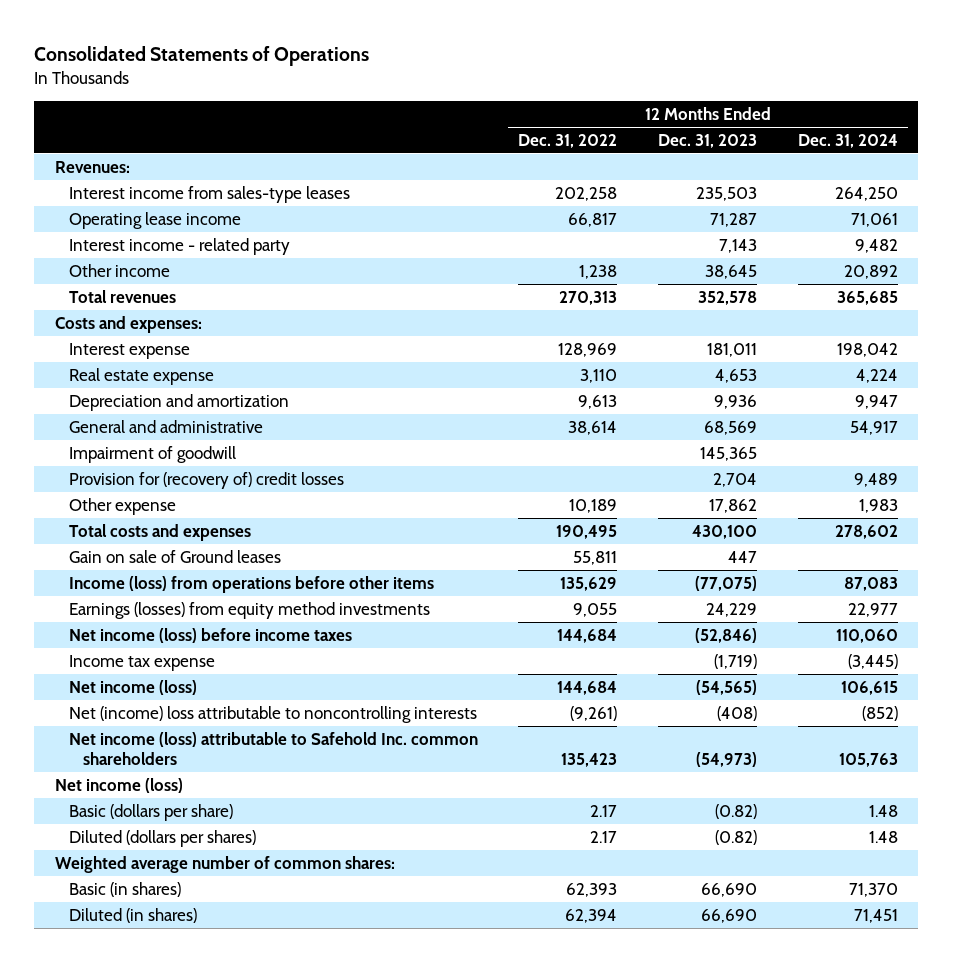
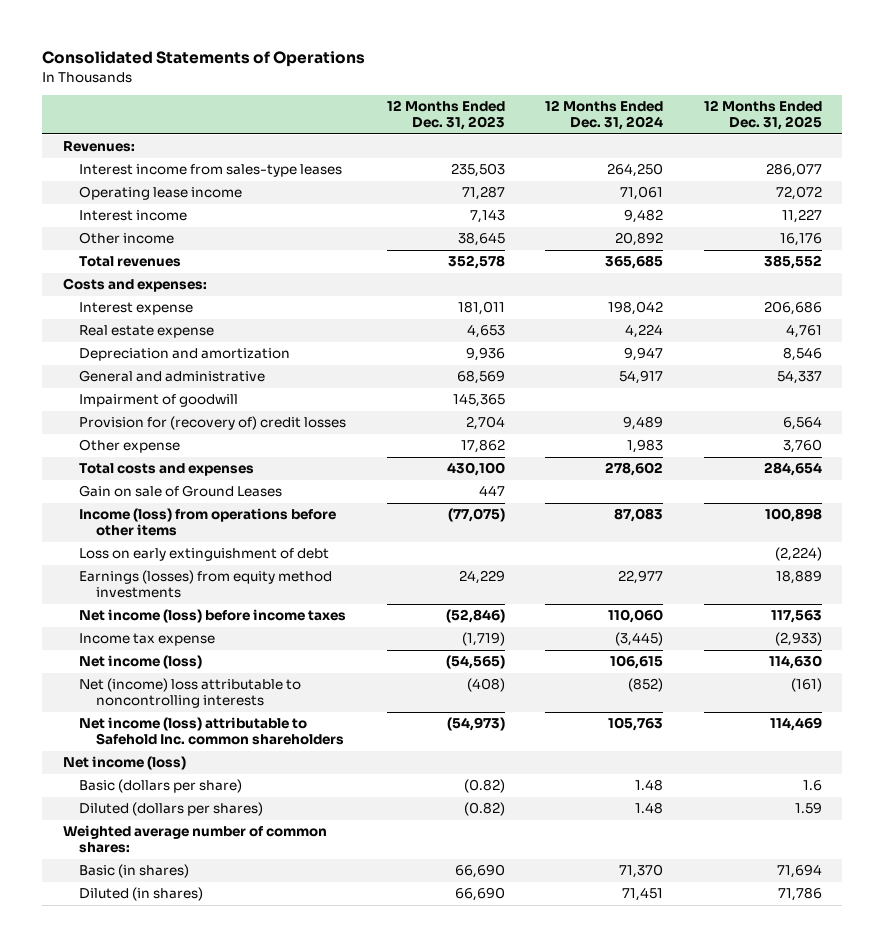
- | 12 Months Ended Dec. 31, 2022 | 12 Months Ended Dec. 31, 2023 | 12 Months Ended Dec. 31, 2024
+ | 12 Months Ended Dec. 31, 2023 | 12 Months Ended Dec. 31, 2024 | 12 Months Ended Dec. 31, 2025
- Interest income - related party | | 7,143 | 9,482
+ Interest income | 7,143 | 9,482 | 11,227
- Gain on sale of Ground leases | 55,811 | 447 |
+ Gain on sale of Ground Leases | 447 | |
+ Loss on early extinguishment of debt | | | (2,224)

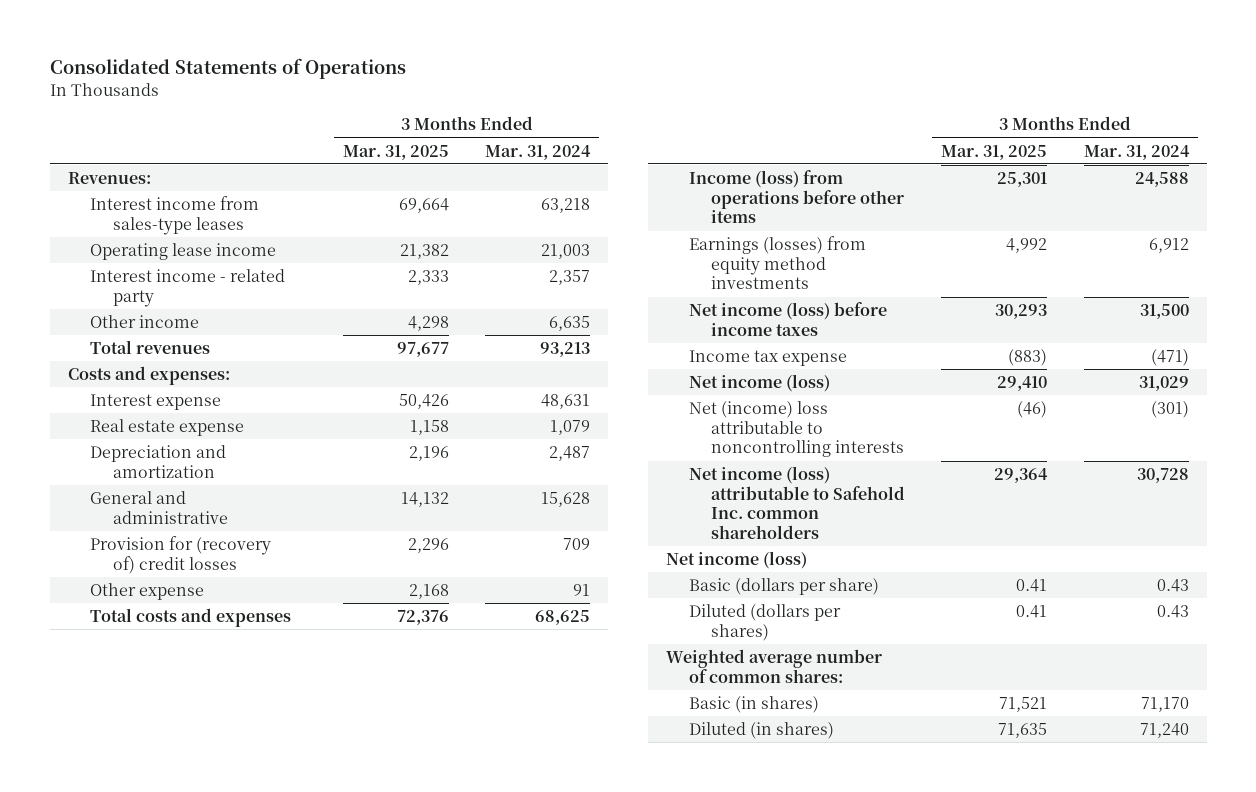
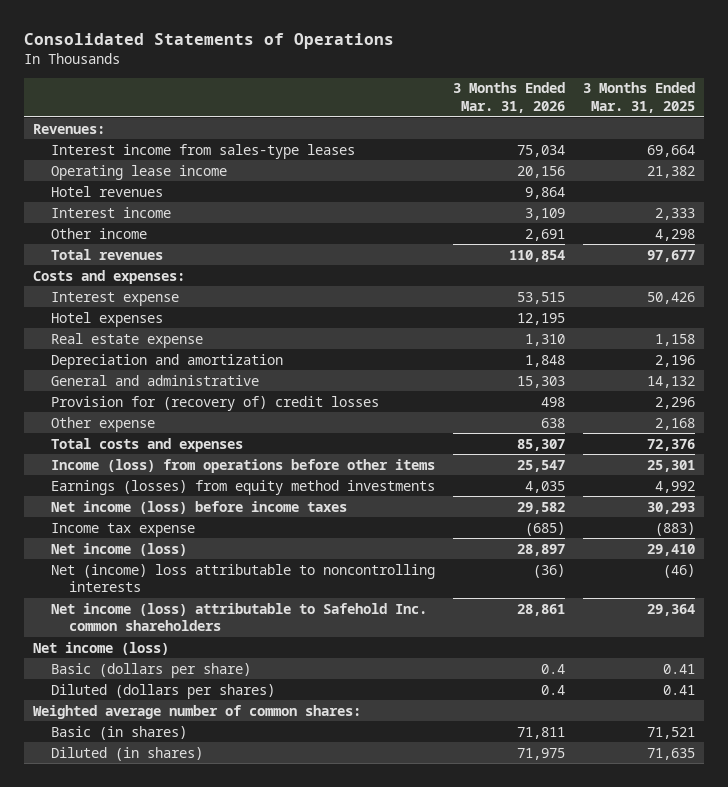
- | 3 Months Ended Mar. 31, 2025 | 3 Months Ended Mar. 31, 2024
+ | 3 Months Ended Mar. 31, 2026 | 3 Months Ended Mar. 31, 2025
- Interest income - related party | 2,333 | 2,357
+ Hotel revenues | 9,864 |
+ Interest income | 3,109 | 2,333
+ Hotel expenses | 12,195 |

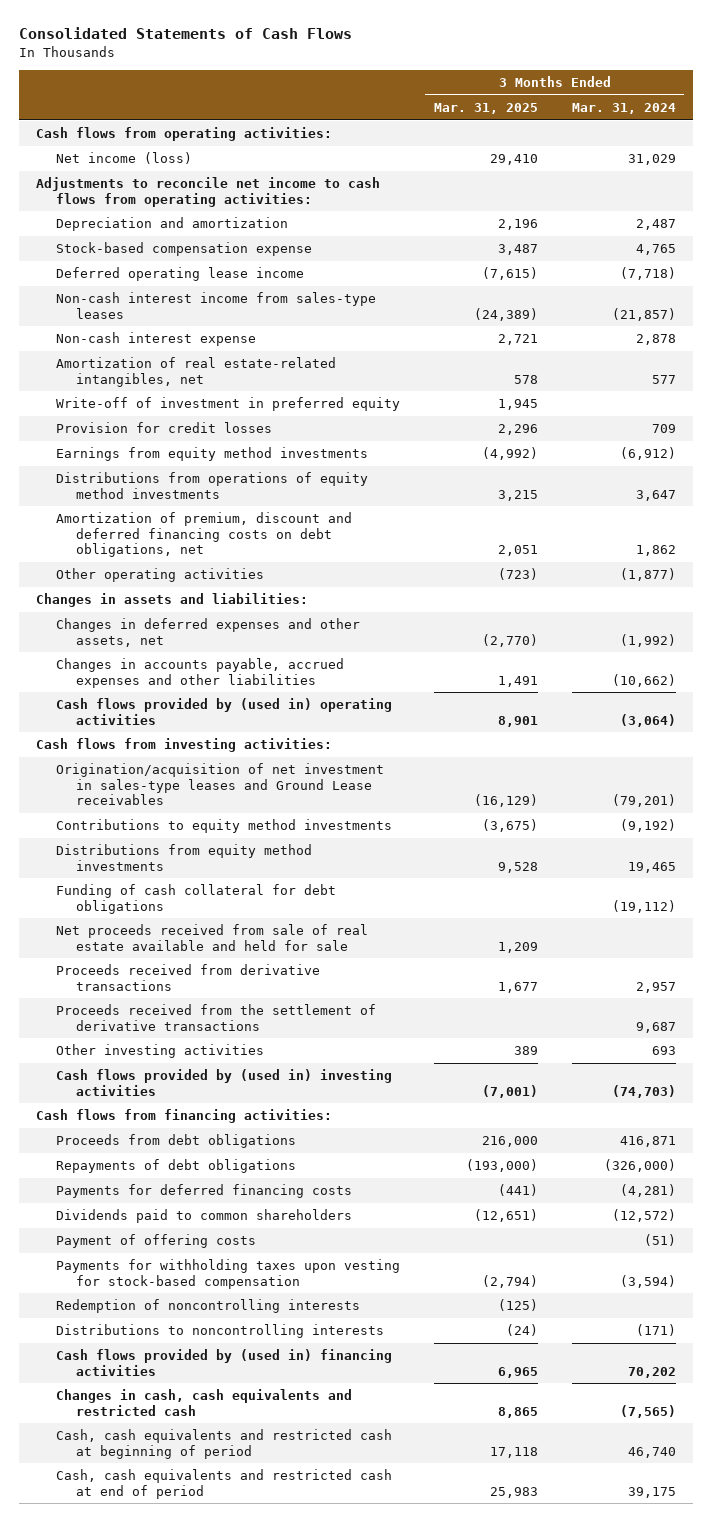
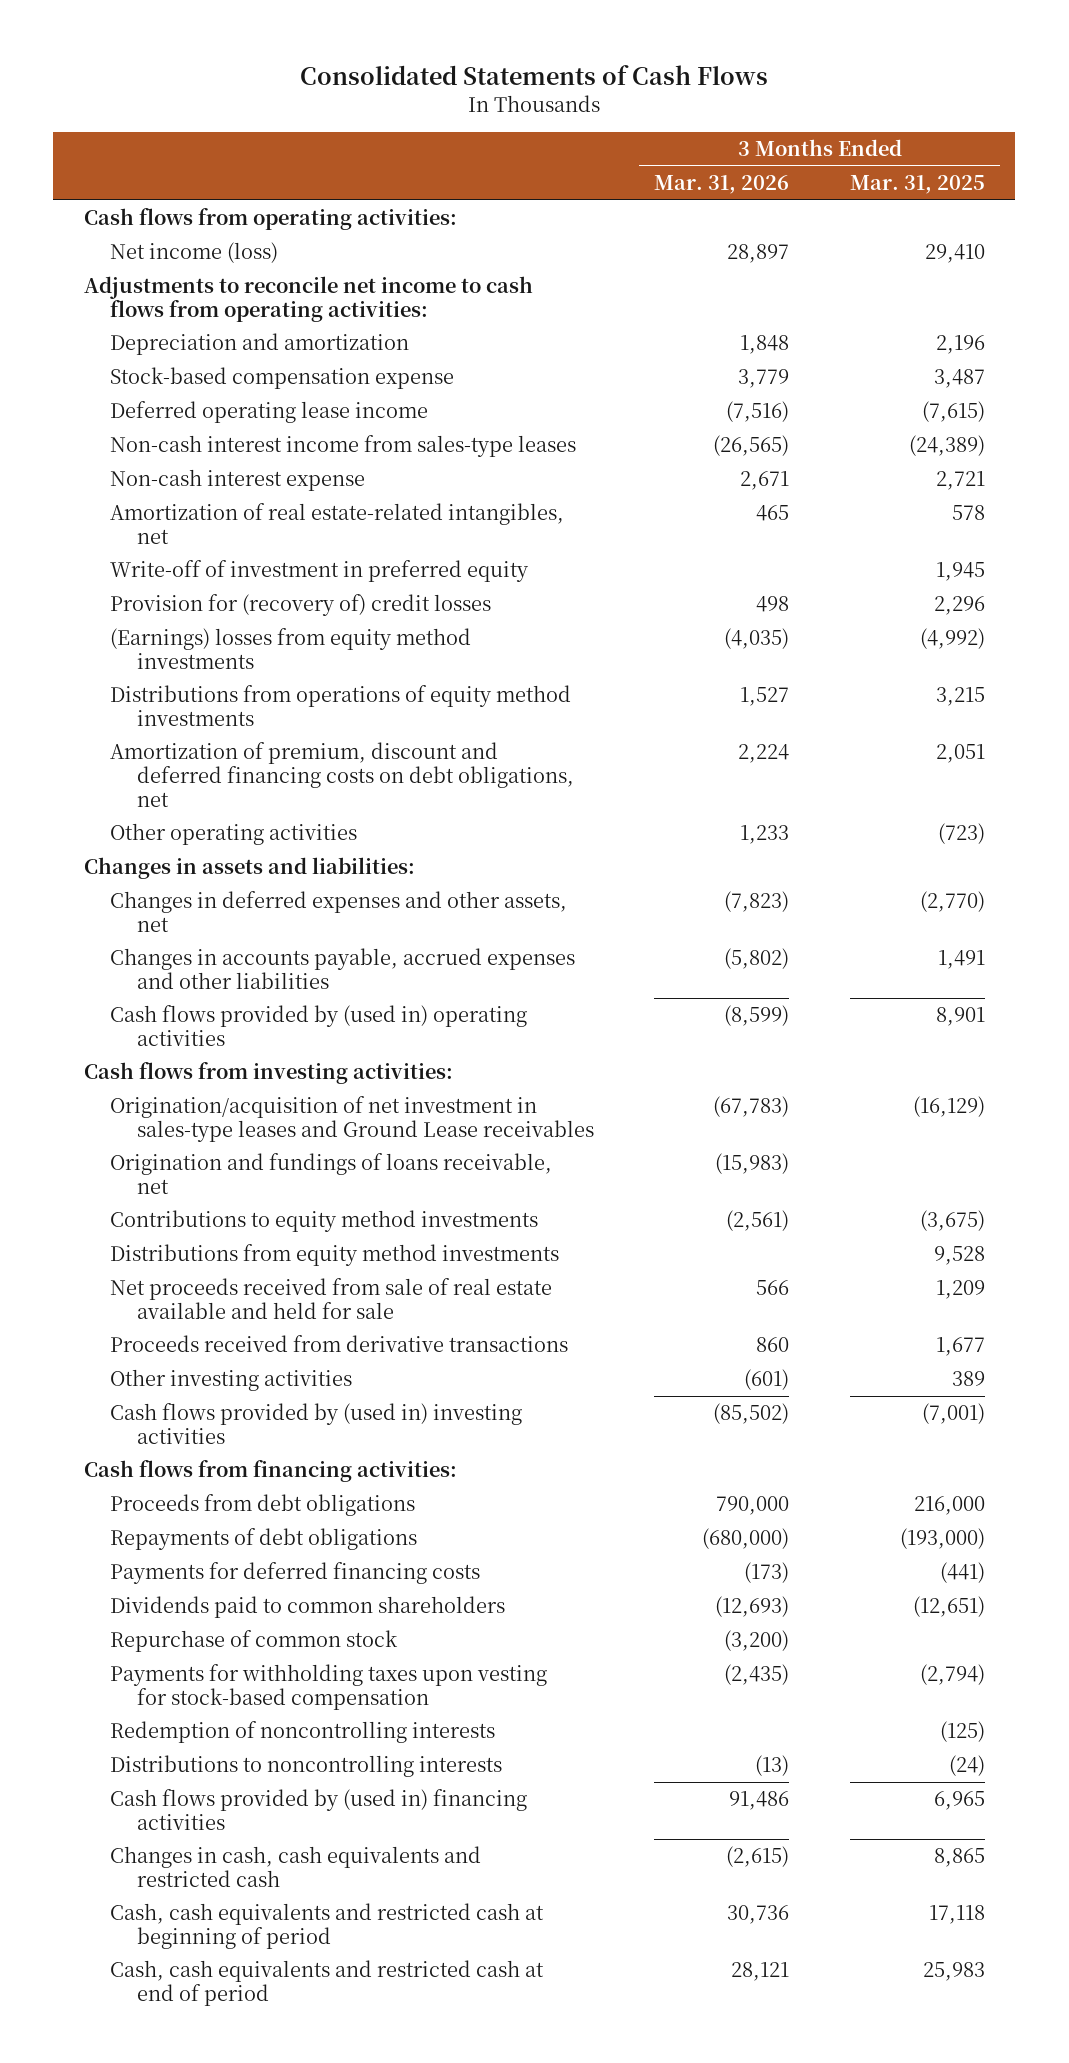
- | 3 Months Ended Mar. 31, 2025 | 3 Months Ended Mar. 31, 2024
+ | 3 Months Ended Mar. 31, 2026 | 3 Months Ended Mar. 31, 2025
- Provision for credit losses | 2,296 | 709
- Earnings from equity method investments | (4,992) | (6,912)
+ Provision for (recovery of) credit losses | 498 | 2,296
+ (Earnings) losses from equity method investments | (4,035) | (4,992)
+ Origination and fundings of loans receivable, net | (15,983) |
- Funding of cash collateral for debt obligations | | (19,112)
- Proceeds received from the settlement of derivative transactions | | 9,687
- Payment of offering costs | | (51)
+ Repurchase of common stock | (3,200) |

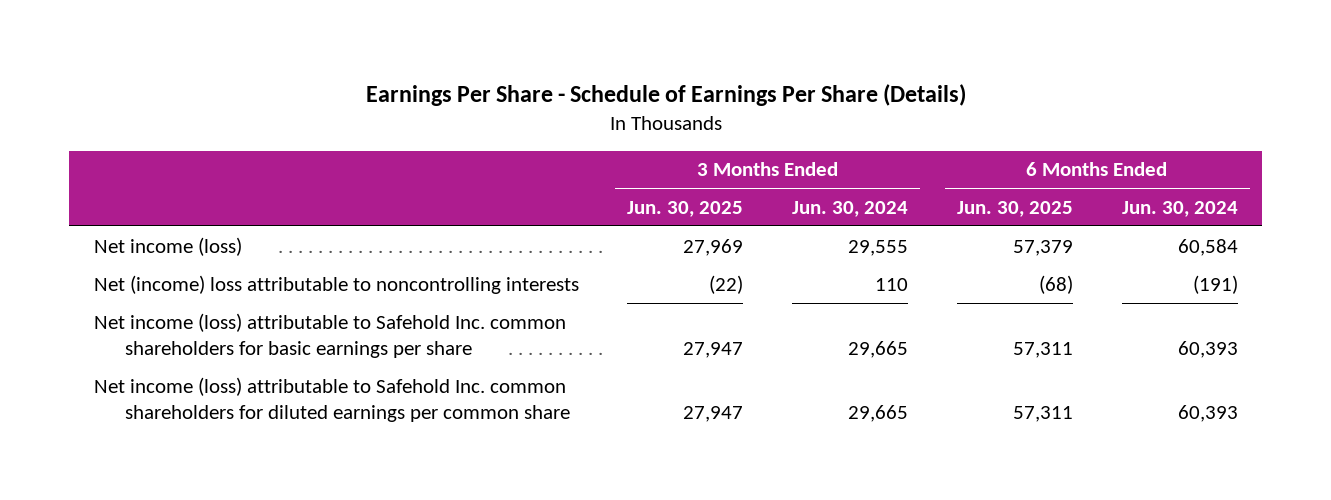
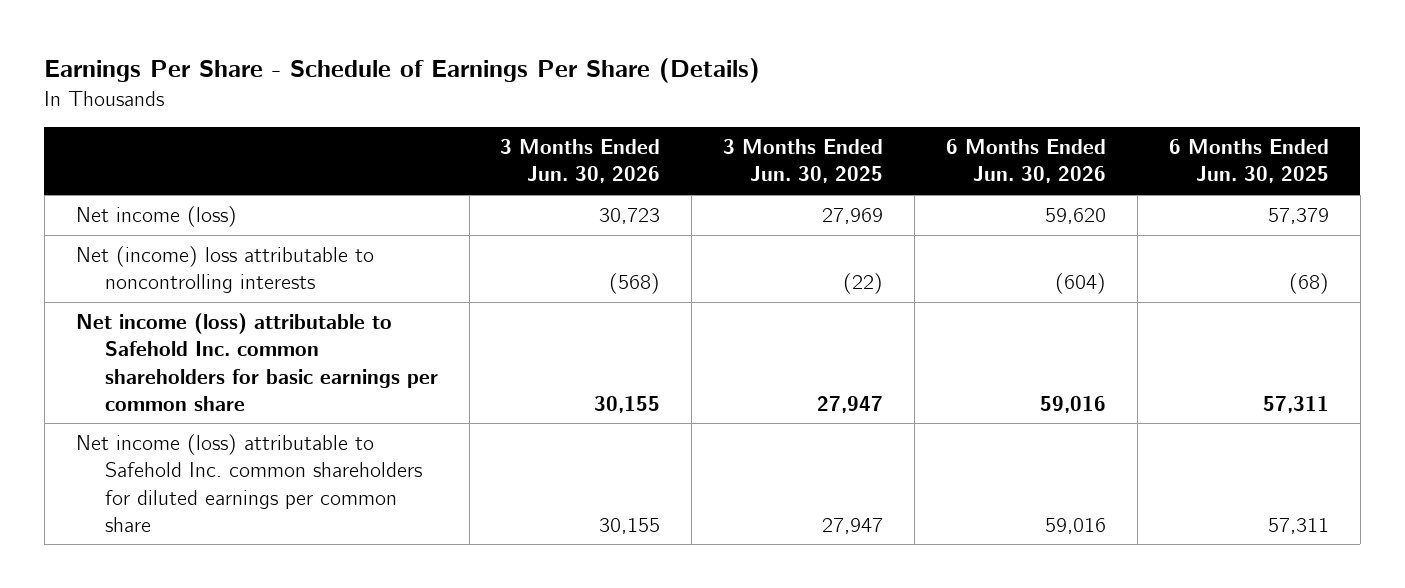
- | 3 Months Ended Jun. 30, 2025 | 3 Months Ended Jun. 30, 2024 | 6 Months Ended Jun. 30, 2025 | 6 Months Ended Jun. 30, 2024
+ | 3 Months Ended Jun. 30, 2026 | 3 Months Ended Jun. 30, 2025 | 6 Months Ended Jun. 30, 2026 | 6 Months Ended Jun. 30, 2025
- Net income (loss) attributable to Safehold Inc. common shareholders for basic earnings per share | 27,947 | 29,665 | 57,311 | 60,393
+ Net income (loss) attributable to Safehold Inc. common shareholders for basic earnings per common share | 30,155 | 27,947 | 59,016 | 57,311

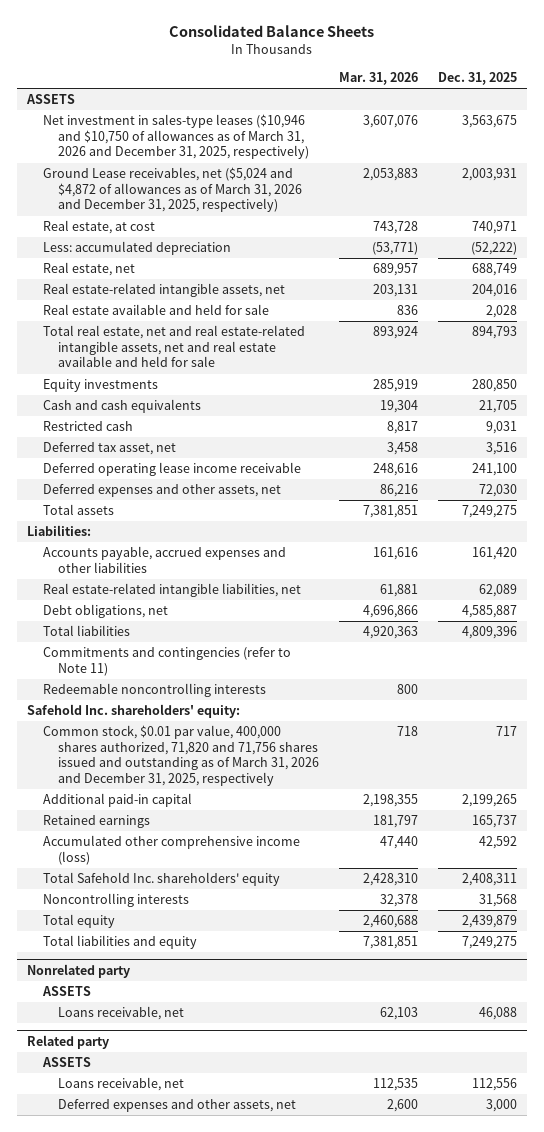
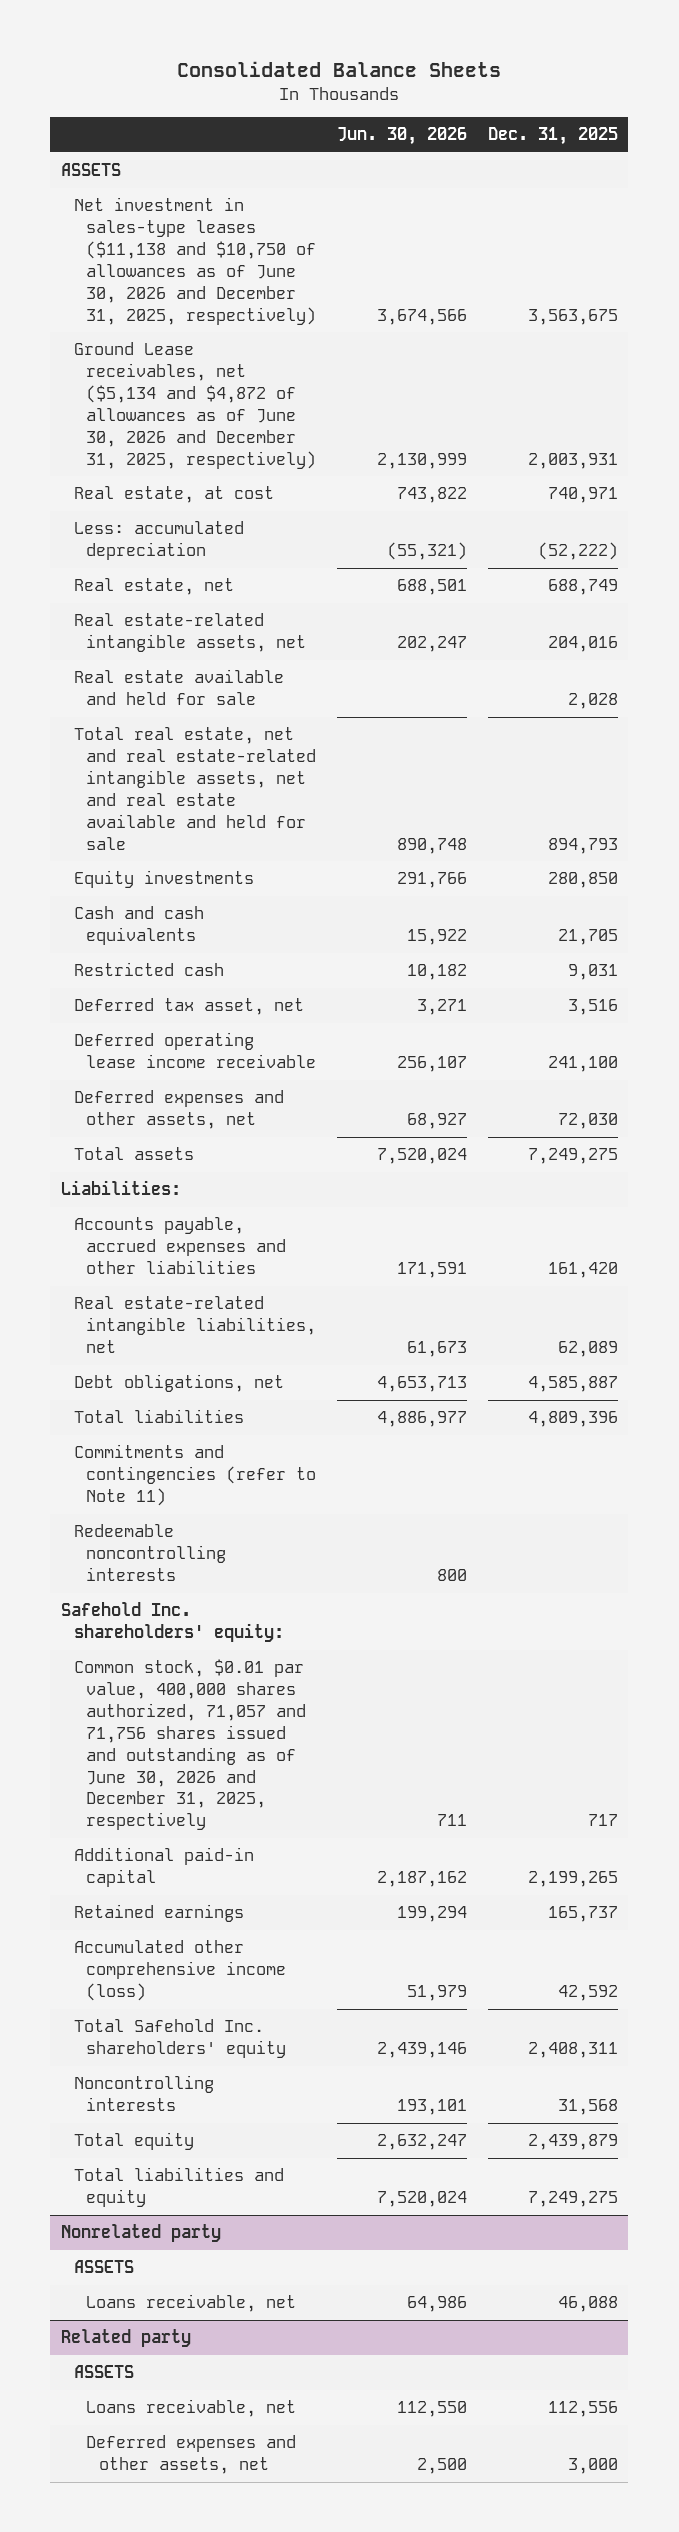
- | Mar. 31, 2026 | Dec. 31, 2025
+ | Jun. 30, 2026 | Dec. 31, 2025
- Net investment in sales-type leases ($10,946 and $10,750 of allowances as of March 31, 2026 and December 31, 2025, respectively) | 3,607,076 | 3,563,675
- Ground Lease receivables, net ($5,024 and $4,872 of allowances as of March 31, 2026 and December 31, 2025, respectively) | 2,053,883 | 2,003,931
+ Net investment in sales-type leases ($11,138 and $10,750 of allowances as of June 30, 2026 and December 31, 2025, respectively) | 3,674,566 | 3,563,675
+ Ground Lease receivables, net ($5,134 and $4,872 of allowances as of June 30, 2026 and December 31, 2025, respectively) | 2,130,999 | 2,003,931
- Common stock, $0.01 par value, 400,000 shares authorized, 71,820 and 71,756 shares issued and outstanding as of March 31, 2026 and December 31, 2025, respectively | 718 | 717
+ Common stock, $0.01 par value, 400,000 shares authorized, 71,057 and 71,756 shares issued and outstanding as of June 30, 2026 and December 31, 2025, respectively | 711 | 717

